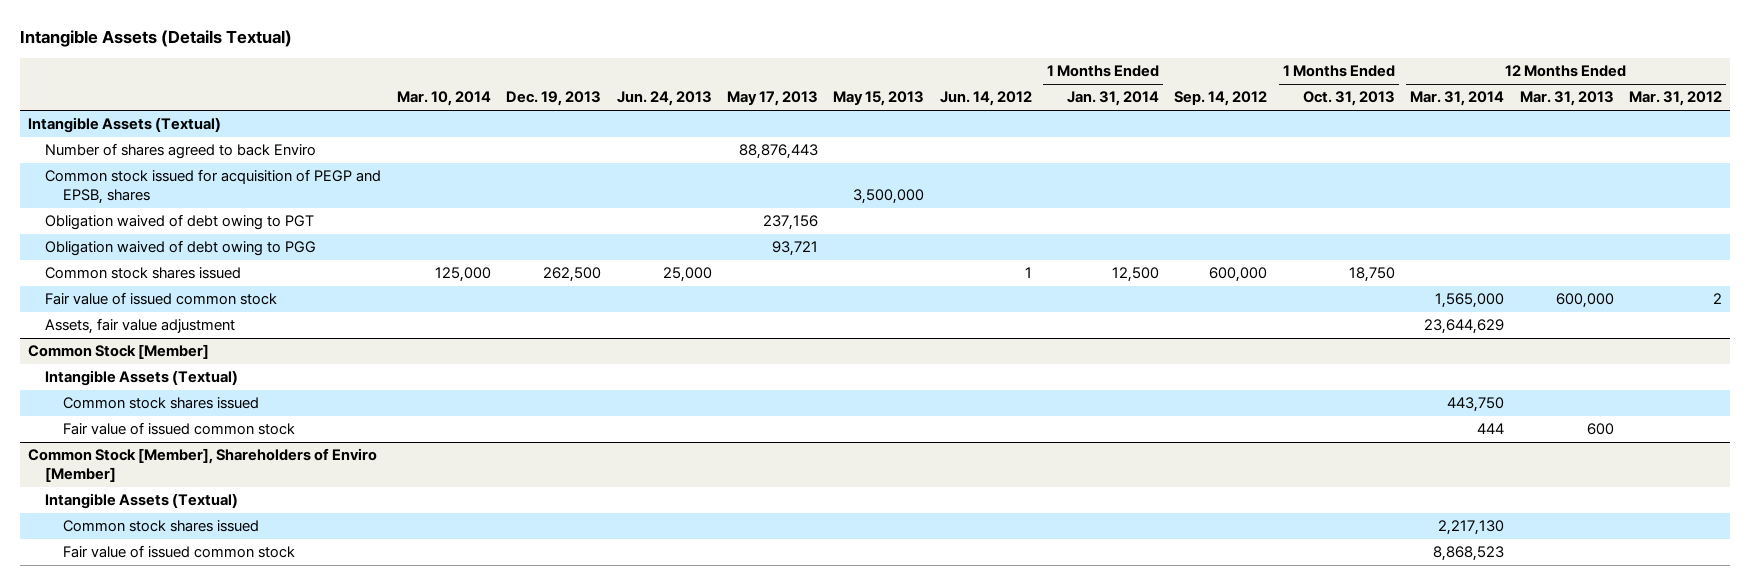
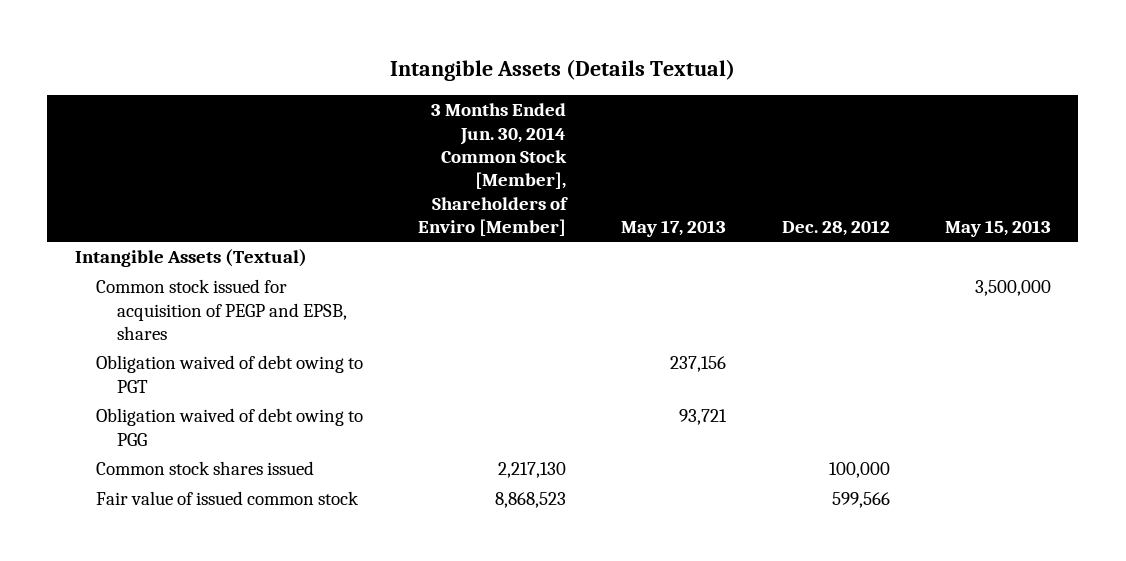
- | Mar. 10, 2014 | Dec. 19, 2013 | Jun. 24, 2013 | May 17, 2013 | May 15, 2013 | Jun. 14, 2012 | 1 Months Ended Jan. 31, 2014 | Sep. 14, 2012 | 1 Months Ended Oct. 31, 2013 | 12 Months Ended Mar. 31, 2014 | 12 Months Ended Mar. 31, 2013 | 12 Months Ended Mar. 31, 2012
+ | 3 Months Ended Jun. 30, 2014 Common Stock [Member], Shareholders of Enviro [Member] | May 17, 2013 | Dec. 28, 2012 | May 15, 2013
- Number of shares agreed to back Enviro | | | | 88,876,443 | | | | | | | |
- Assets, fair value adjustment | | | | | | | | | | 23,644,629 | |
- Common Stock [Member]
- Intangible Assets (Textual)
- Common stock shares issued | | | | | | | | | | 443,750 | |
- Fair value of issued common stock | | | | | | | | | | 444 | 600 |
- Common Stock [Member], Shareholders of Enviro [Member]
- Intangible Assets (Textual)
- Common stock shares issued | | | | | | | | | | 2,217,130 | |
- Fair value of issued common stock | | | | | | | | | | 8,868,523 | |

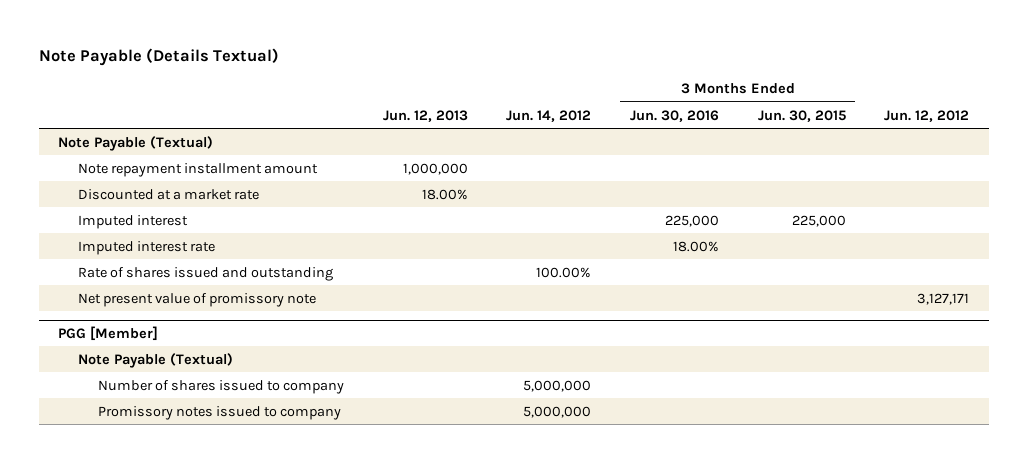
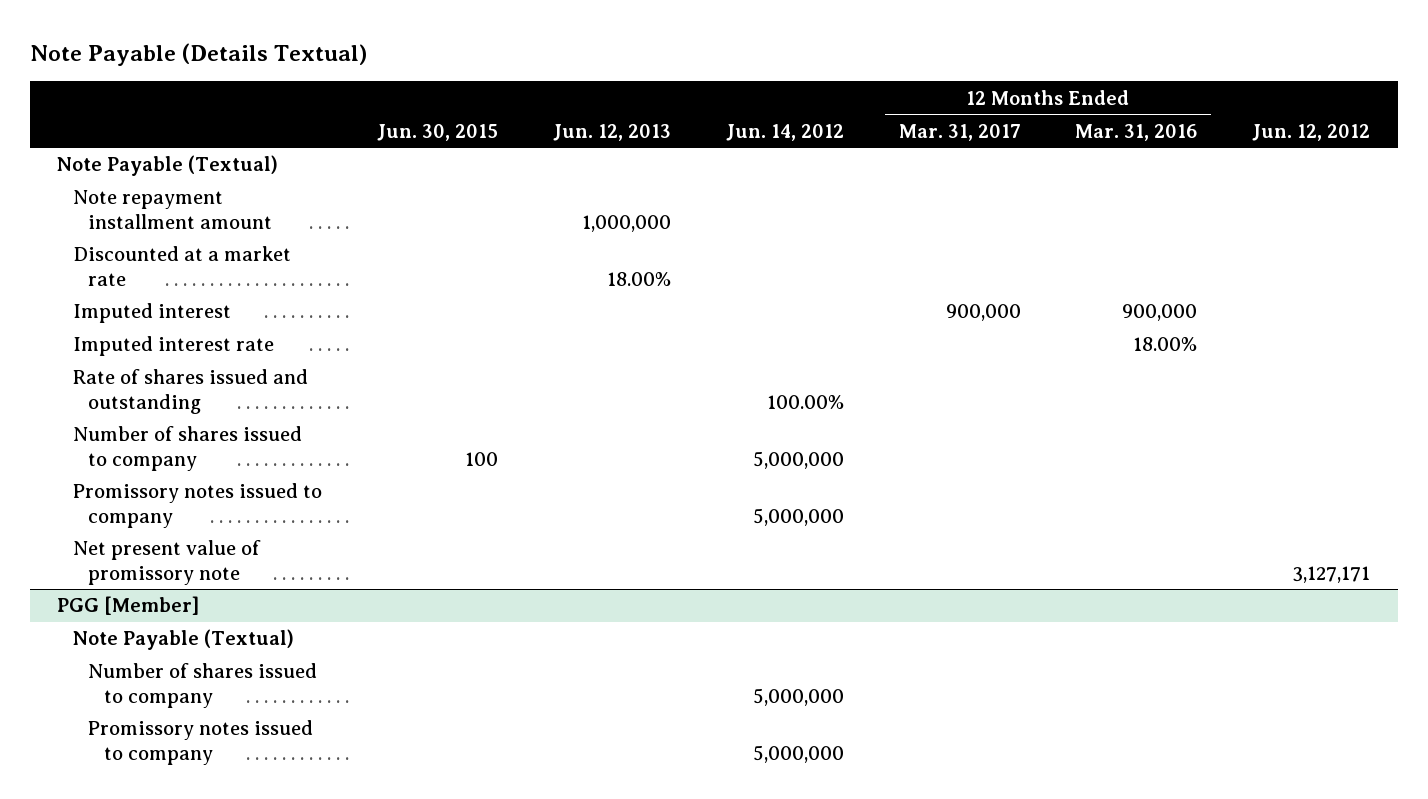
- | Jun. 12, 2013 | Jun. 14, 2012 | 3 Months Ended Jun. 30, 2016 | 3 Months Ended Jun. 30, 2015 | Jun. 12, 2012
+ | Jun. 30, 2015 | Jun. 12, 2013 | Jun. 14, 2012 | 12 Months Ended Mar. 31, 2017 | 12 Months Ended Mar. 31, 2016 | Jun. 12, 2012
+ Number of shares issued to company | 100 | | 5,000,000 | | |
+ Promissory notes issued to company | | | 5,000,000 | | |

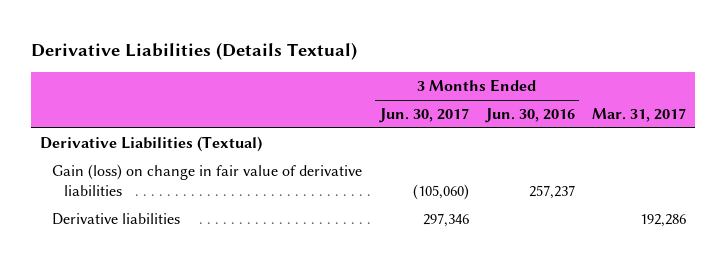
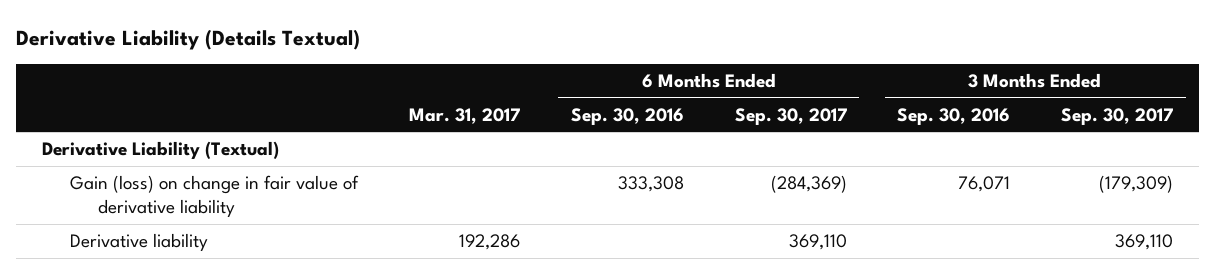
- Derivative Liabilities (Details Textual)
+ Derivative Liability (Details Textual)
- | 3 Months Ended Jun. 30, 2017 | 3 Months Ended Jun. 30, 2016 | Mar. 31, 2017
+ | Mar. 31, 2017 | 6 Months Ended Sep. 30, 2016 | 6 Months Ended Sep. 30, 2017 | 3 Months Ended Sep. 30, 2016 | 3 Months Ended Sep. 30, 2017
- Derivative Liabilities (Textual)
- Gain (loss) on change in fair value of derivative liabilities | (105,060) | 257,237 |
- Derivative liabilities | 297,346 | | 192,286
+ Derivative Liability (Textual)
+ Gain (loss) on change in fair value of derivative liability | | 333,308 | (284,369) | 76,071 | (179,309)
+ Derivative liability | 192,286 | | 369,110 | | 369,110

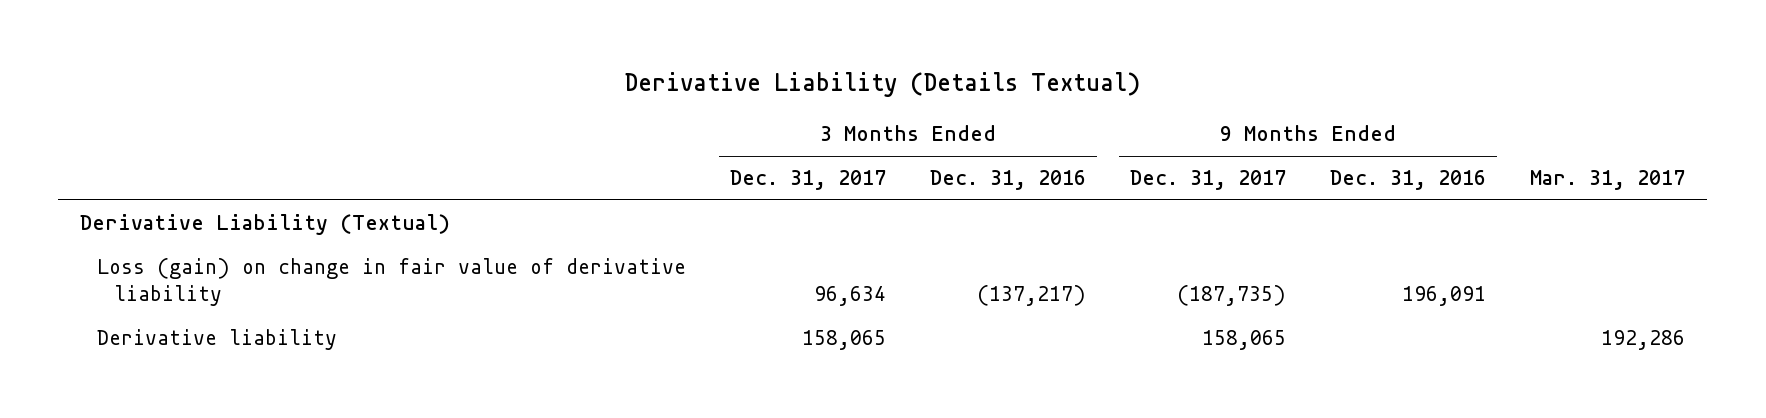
- | Mar. 31, 2017 | 6 Months Ended Sep. 30, 2016 | 6 Months Ended Sep. 30, 2017 | 3 Months Ended Sep. 30, 2016 | 3 Months Ended Sep. 30, 2017
+ | 3 Months Ended Dec. 31, 2017 | 3 Months Ended Dec. 31, 2016 | 9 Months Ended Dec. 31, 2017 | 9 Months Ended Dec. 31, 2016 | Mar. 31, 2017
- Gain (loss) on change in fair value of derivative liability | | 333,308 | (284,369) | 76,071 | (179,309)
+ Loss (gain) on change in fair value of derivative liability | 96,634 | (137,217) | (187,735) | 196,091 |

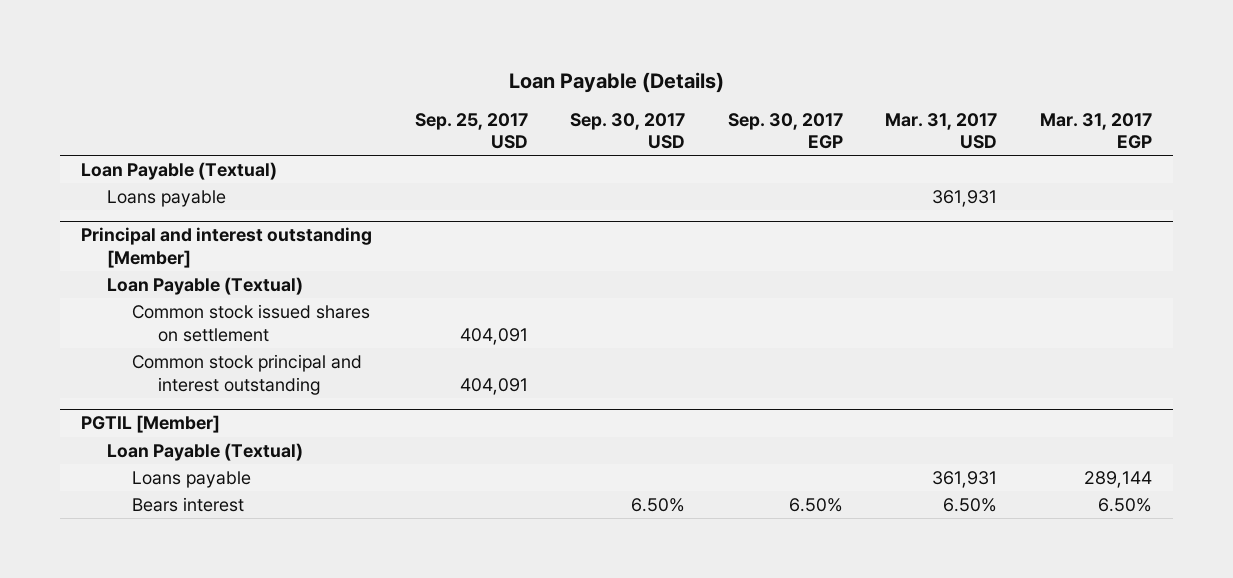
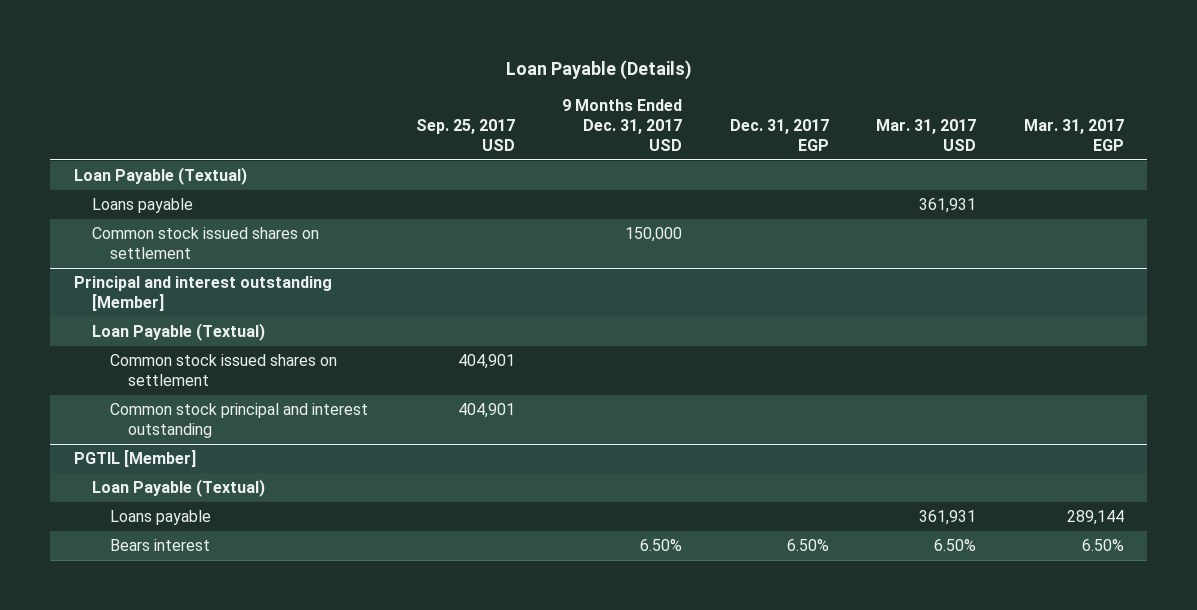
- | Sep. 25, 2017 USD | Sep. 30, 2017 USD | Sep. 30, 2017 EGP | Mar. 31, 2017 USD | Mar. 31, 2017 EGP
+ | Sep. 25, 2017 USD | 9 Months Ended Dec. 31, 2017 USD | Dec. 31, 2017 EGP | Mar. 31, 2017 USD | Mar. 31, 2017 EGP
+ Common stock issued shares on settlement | | 150,000 | | |
@ Principal and interest outstanding [Member]
- Common stock issued shares on settlement | 404,091 | | | |
- Common stock principal and interest outstanding | 404,091 | | | |
+ Common stock issued shares on settlement | 404,901 | | | |
+ Common stock principal and interest outstanding | 404,901 | | | |

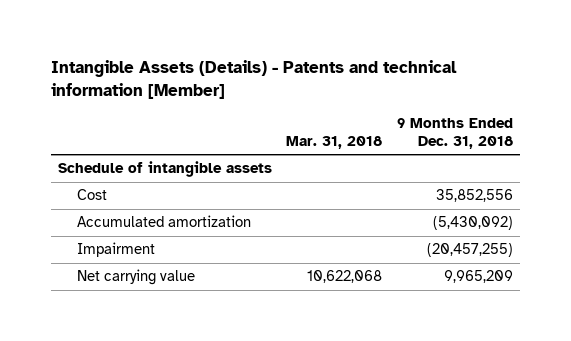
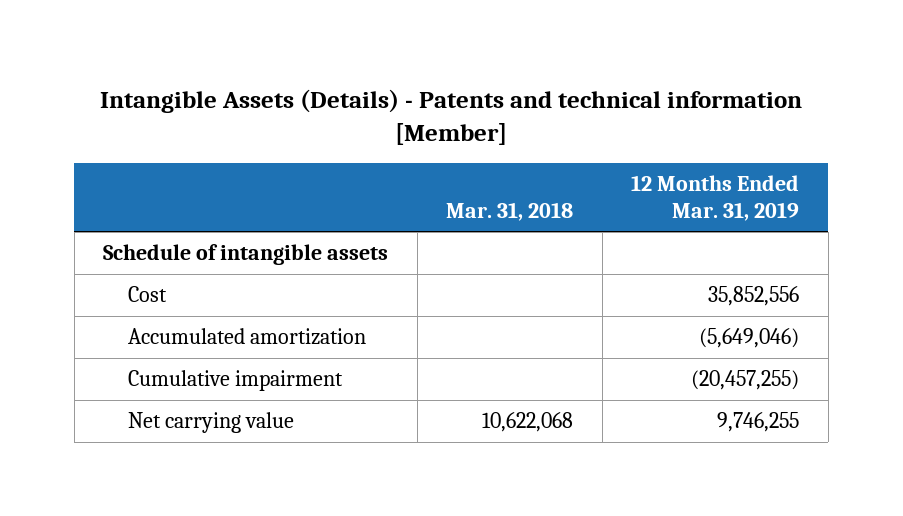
- | Mar. 31, 2018 | 9 Months Ended Dec. 31, 2018
+ | Mar. 31, 2018 | 12 Months Ended Mar. 31, 2019
- Impairment | | (20,457,255)
+ Cumulative impairment | | (20,457,255)

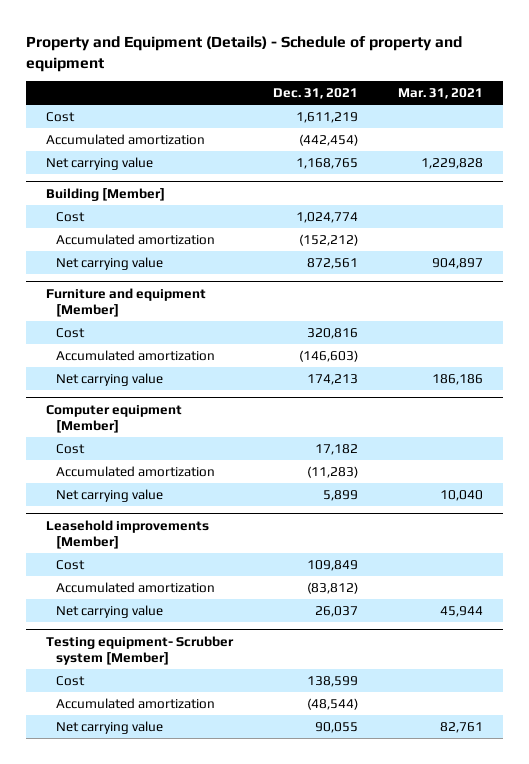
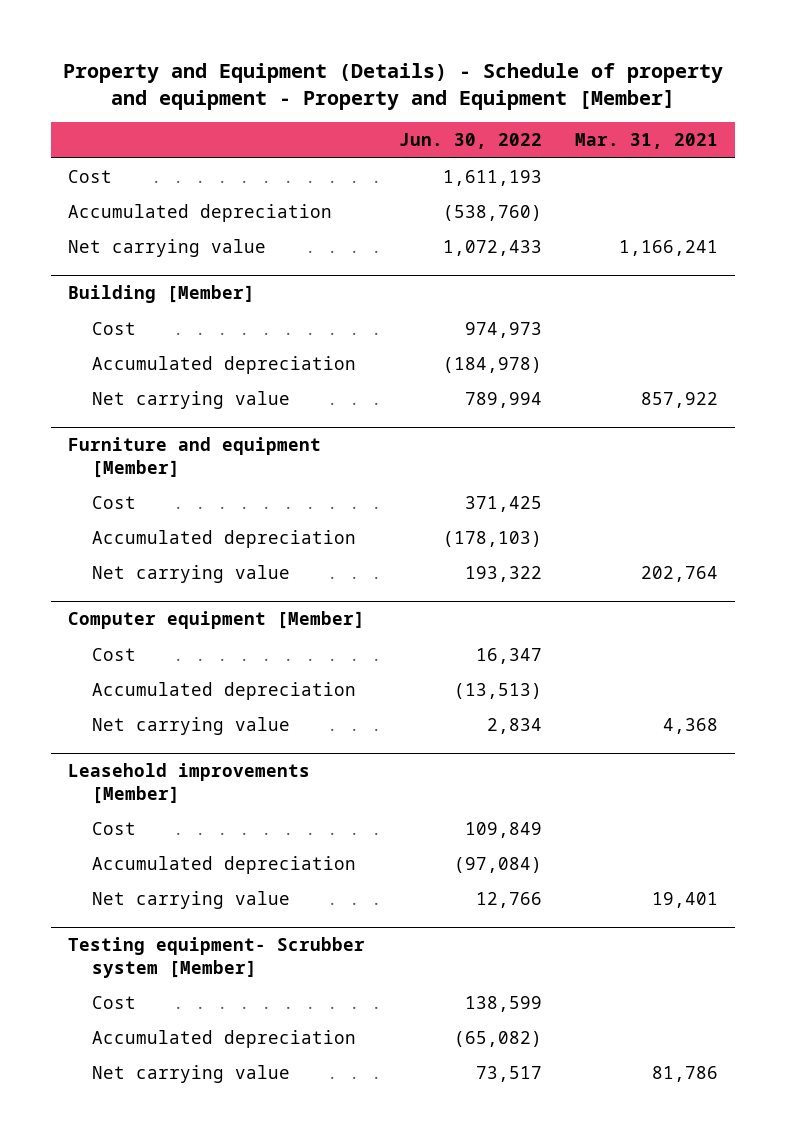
- Property and Equipment (Details) - Schedule of property and equipment
+ Property and Equipment (Details) - Schedule of property and equipment - Property and Equipment [Member]
- | Dec. 31, 2021 | Mar. 31, 2021
+ | Jun. 30, 2022 | Mar. 31, 2021
- Accumulated amortization | (442,454) |
- Net carrying value | 1,168,765 | 1,229,828
+ Accumulated depreciation | (538,760) |
+ Net carrying value | 1,072,433 | 1,166,241
@ Building [Member]
- Accumulated amortization | (152,212) |
- Net carrying value | 872,561 | 904,897
+ Accumulated depreciation | (184,978) |
+ Net carrying value | 789,994 | 857,922
@ Furniture and equipment [Member]
- Accumulated amortization | (146,603) |
- Net carrying value | 174,213 | 186,186
+ Accumulated depreciation | (178,103) |
+ Net carrying value | 193,322 | 202,764
@ Computer equipment [Member]
- Accumulated amortization | (11,283) |
- Net carrying value | 5,899 | 10,040
+ Accumulated depreciation | (13,513) |
+ Net carrying value | 2,834 | 4,368
@ Leasehold improvements [Member]
- Accumulated amortization | (83,812) |
- Net carrying value | 26,037 | 45,944
+ Accumulated depreciation | (97,084) |
+ Net carrying value | 12,766 | 19,401
@ Testing equipment- Scrubber system [Member]
- Accumulated amortization | (48,544) |
- Net carrying value | 90,055 | 82,761
+ Accumulated depreciation | (65,082) |
+ Net carrying value | 73,517 | 81,786

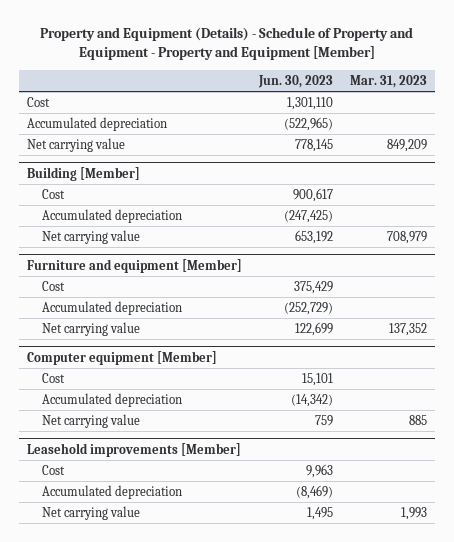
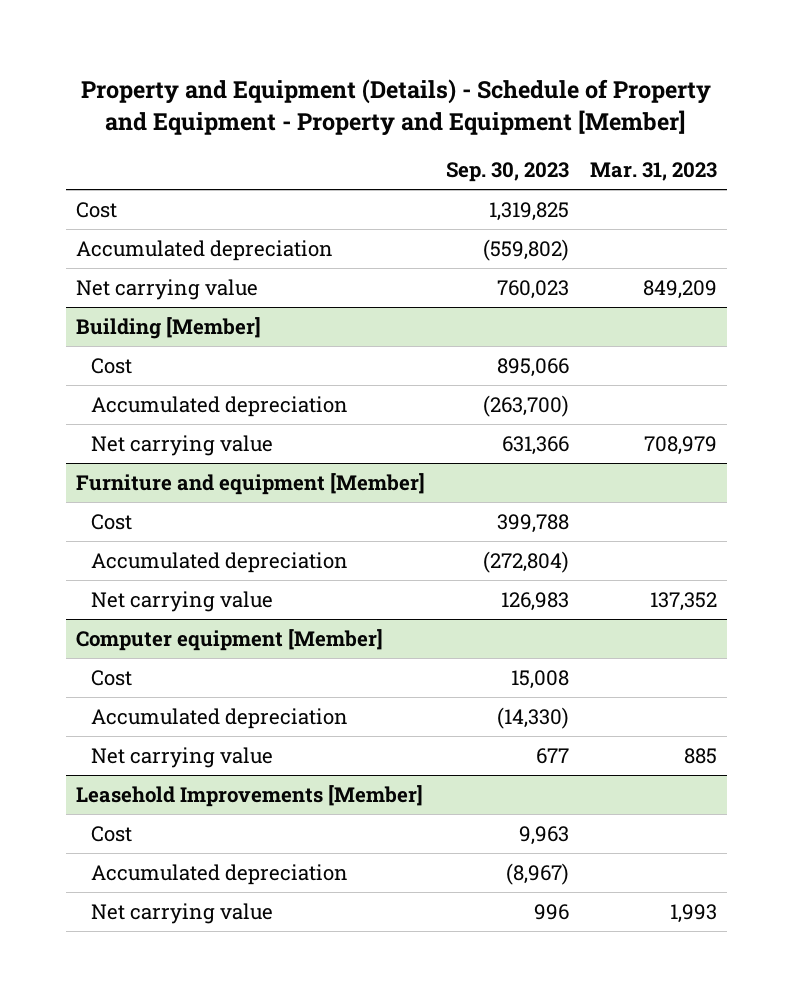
- | Jun. 30, 2023 | Mar. 31, 2023
+ | Sep. 30, 2023 | Mar. 31, 2023
- Leasehold improvements [Member]
+ Leasehold Improvements [Member]

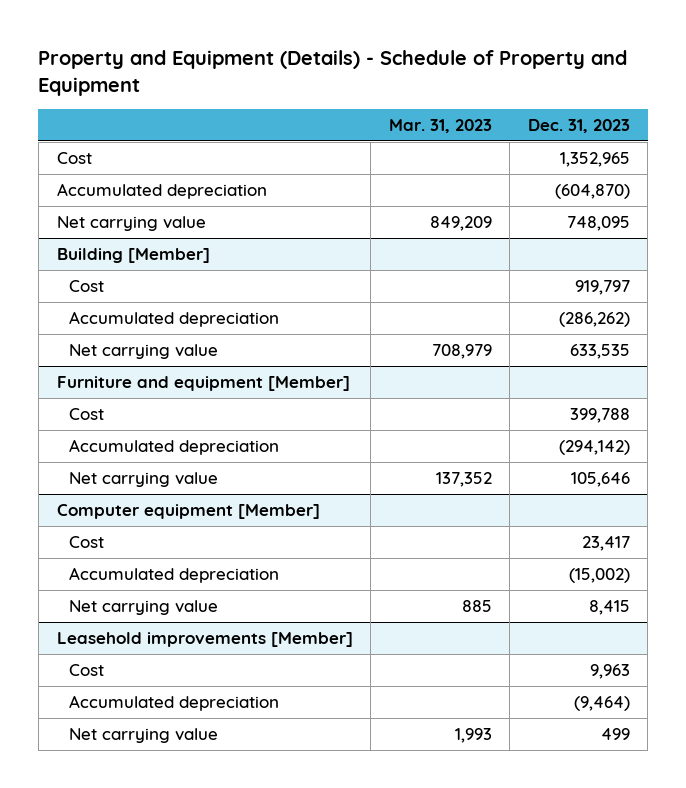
- Property and Equipment (Details) - Schedule of Property and Equipment - Property and Equipment [Member]
+ Property and Equipment (Details) - Schedule of Property and Equipment
- | Sep. 30, 2023 | Mar. 31, 2023
+ | Mar. 31, 2023 | Dec. 31, 2023
- Leasehold Improvements [Member]
+ Leasehold improvements [Member]

